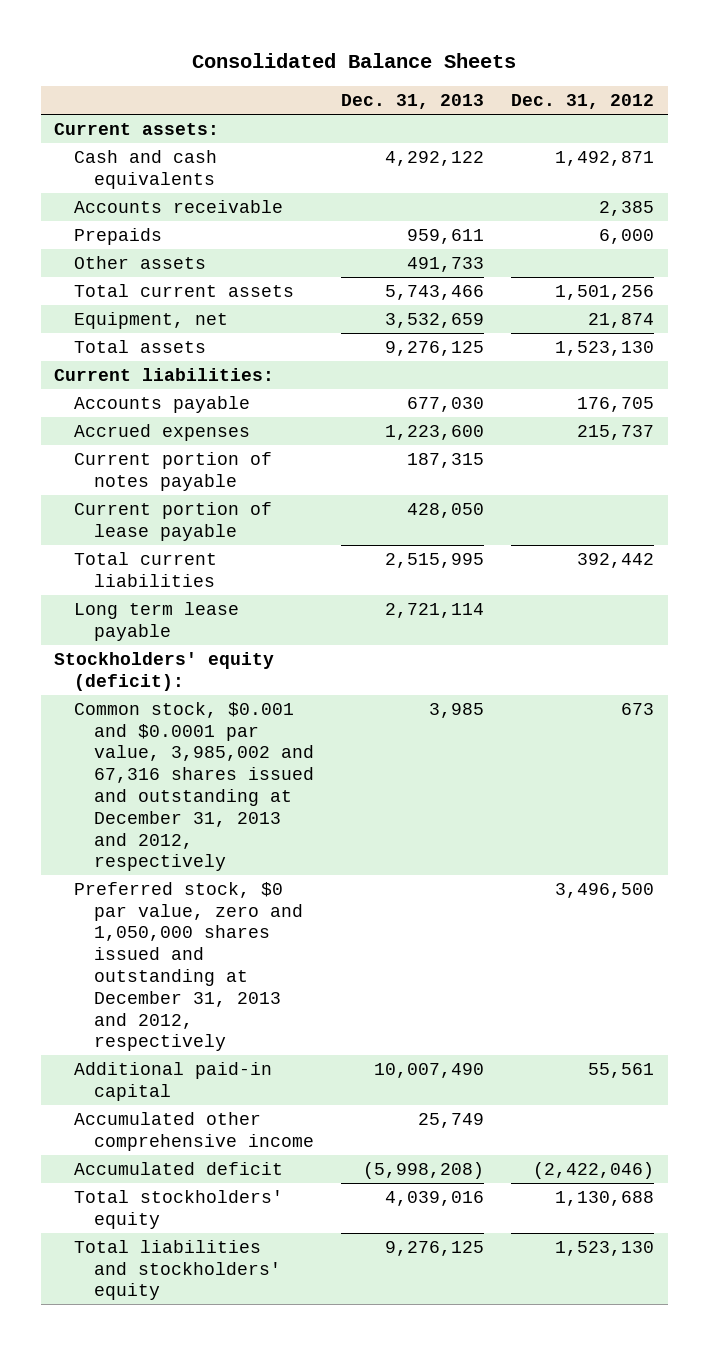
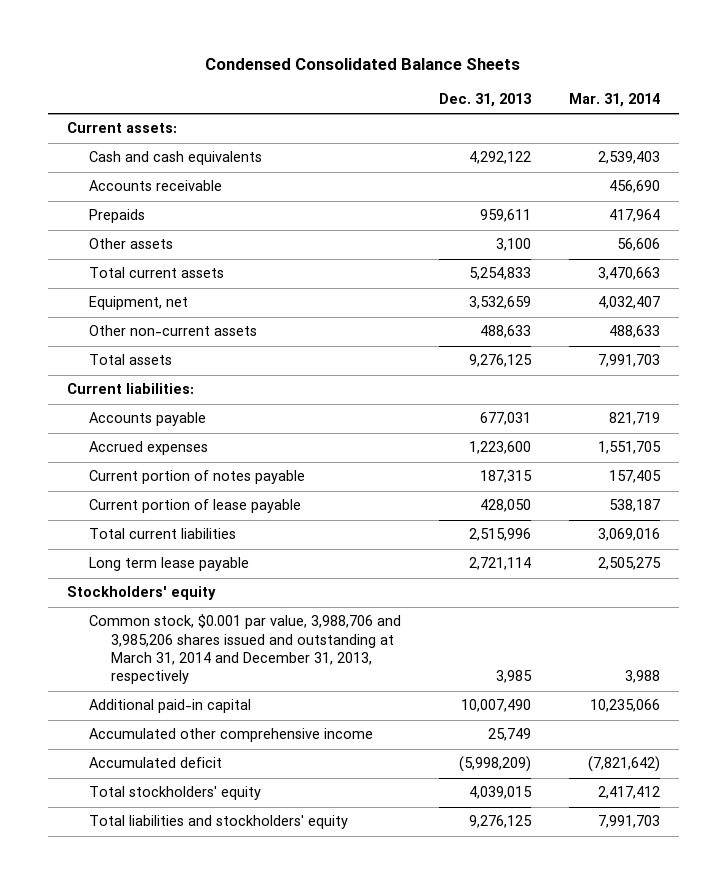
- Consolidated Balance Sheets
+ Condensed Consolidated Balance Sheets
- | Dec. 31, 2013 | Dec. 31, 2012
+ | Dec. 31, 2013 | Mar. 31, 2014
- Other assets | 491,733 |
- Total current assets | 5,743,466 | 1,501,256
+ Other assets | 3,100 | 56,606
+ Total current assets | 5,254,833 | 3,470,663
+ Other non-current assets | 488,633 | 488,633
- Accounts payable | 677,030 | 176,705
+ Accounts payable | 677,031 | 821,719
- Total current liabilities | 2,515,995 | 392,442
+ Total current liabilities | 2,515,996 | 3,069,016
- Stockholders' equity (deficit):
- Common stock, $0.001 and $0.0001 par value, 3,985,002 and 67,316 shares issued and outstanding at December 31, 2013 and 2012, respectively | 3,985 | 673
- Preferred stock, $0 par value, zero and 1,050,000 shares issued and outstanding at December 31, 2013 and 2012, respectively | | 3,496,500
+ Stockholders' equity
+ Common stock, $0.001 par value, 3,988,706 and 3,985,206 shares issued and outstanding at March 31, 2014 and December 31, 2013, respectively | 3,985 | 3,988
- Accumulated deficit | (5,998,208) | (2,422,046)
- Total stockholders' equity | 4,039,016 | 1,130,688
+ Accumulated deficit | (5,998,209) | (7,821,642)
+ Total stockholders' equity | 4,039,015 | 2,417,412

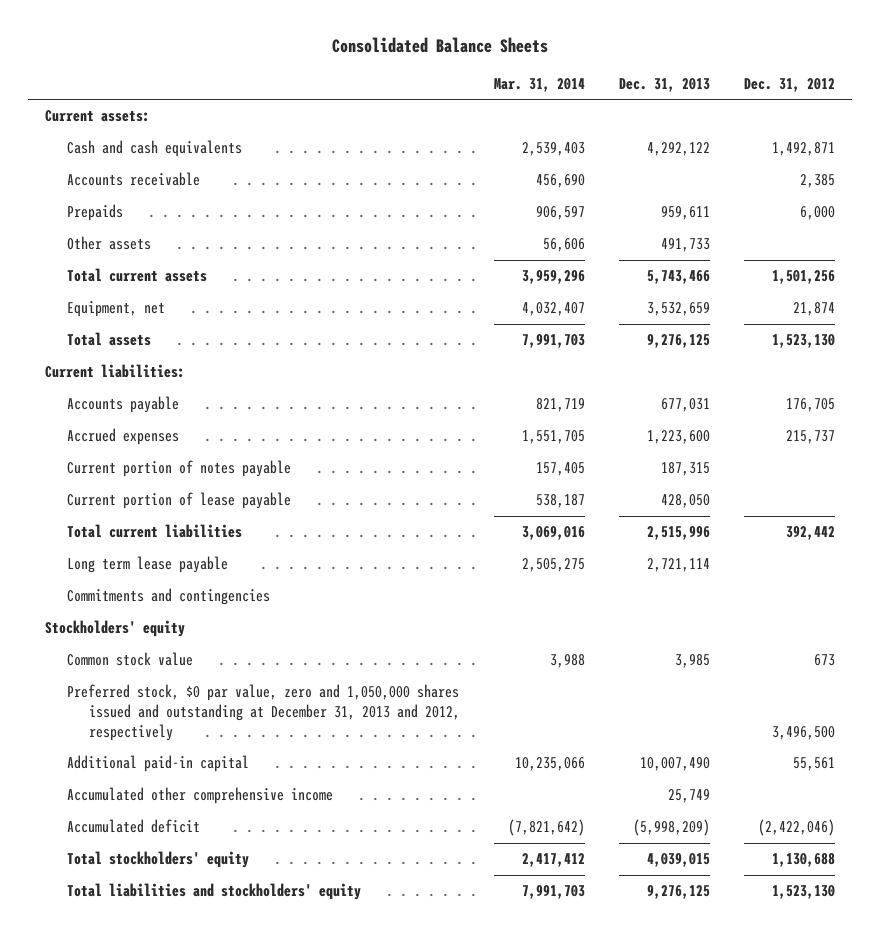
- Condensed Consolidated Balance Sheets
+ Consolidated Balance Sheets
- | Dec. 31, 2013 | Mar. 31, 2014
+ | Mar. 31, 2014 | Dec. 31, 2013 | Dec. 31, 2012
- Prepaids | 959,611 | 417,964
- Other assets | 3,100 | 56,606
- Total current assets | 5,254,833 | 3,470,663
+ Prepaids | 906,597 | 959,611 | 6,000
+ Other assets | 56,606 | 491,733 |
+ Total current assets | 3,959,296 | 5,743,466 | 1,501,256
- Other non-current assets | 488,633 | 488,633
+ Commitments and contingencies
- Common stock, $0.001 par value, 3,988,706 and 3,985,206 shares issued and outstanding at March 31, 2014 and December 31, 2013, respectively | 3,985 | 3,988
+ Common stock value | 3,988 | 3,985 | 673
+ Preferred stock, $0 par value, zero and 1,050,000 shares issued and outstanding at December 31, 2013 and 2012, respectively | | | 3,496,500

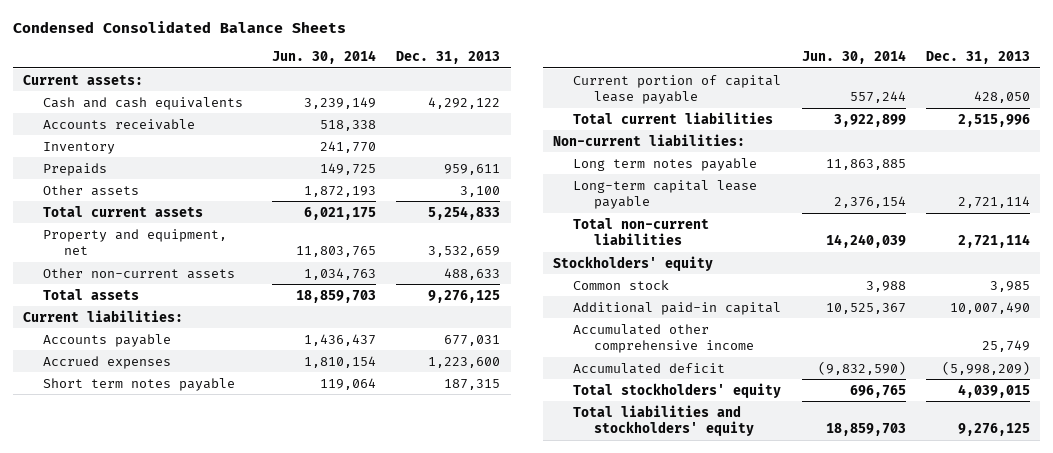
- Consolidated Balance Sheets
+ Condensed Consolidated Balance Sheets
- | Mar. 31, 2014 | Dec. 31, 2013 | Dec. 31, 2012
+ | Jun. 30, 2014 | Dec. 31, 2013
+ Inventory | 241,770 |
- Other assets | 56,606 | 491,733 |
- Total current assets | 3,959,296 | 5,743,466 | 1,501,256
- Equipment, net | 4,032,407 | 3,532,659 | 21,874
+ Other assets | 1,872,193 | 3,100
+ Total current assets | 6,021,175 | 5,254,833
+ Property and equipment, net | 11,803,765 | 3,532,659
+ Other non-current assets | 1,034,763 | 488,633
- Current portion of notes payable | 157,405 | 187,315 |
- Current portion of lease payable | 538,187 | 428,050 |
+ Short term notes payable | 119,064 | 187,315
+ Current portion of capital lease payable | 557,244 | 428,050
- Long term lease payable | 2,505,275 | 2,721,114 |
- Commitments and contingencies
+ Non-current liabilities:
+ Long term notes payable | 11,863,885 |
+ Long-term capital lease payable | 2,376,154 | 2,721,114
+ Total non-current liabilities | 14,240,039 | 2,721,114
- Common stock value | 3,988 | 3,985 | 673
- Preferred stock, $0 par value, zero and 1,050,000 shares issued and outstanding at December 31, 2013 and 2012, respectively | | | 3,496,500
+ Common stock | 3,988 | 3,985

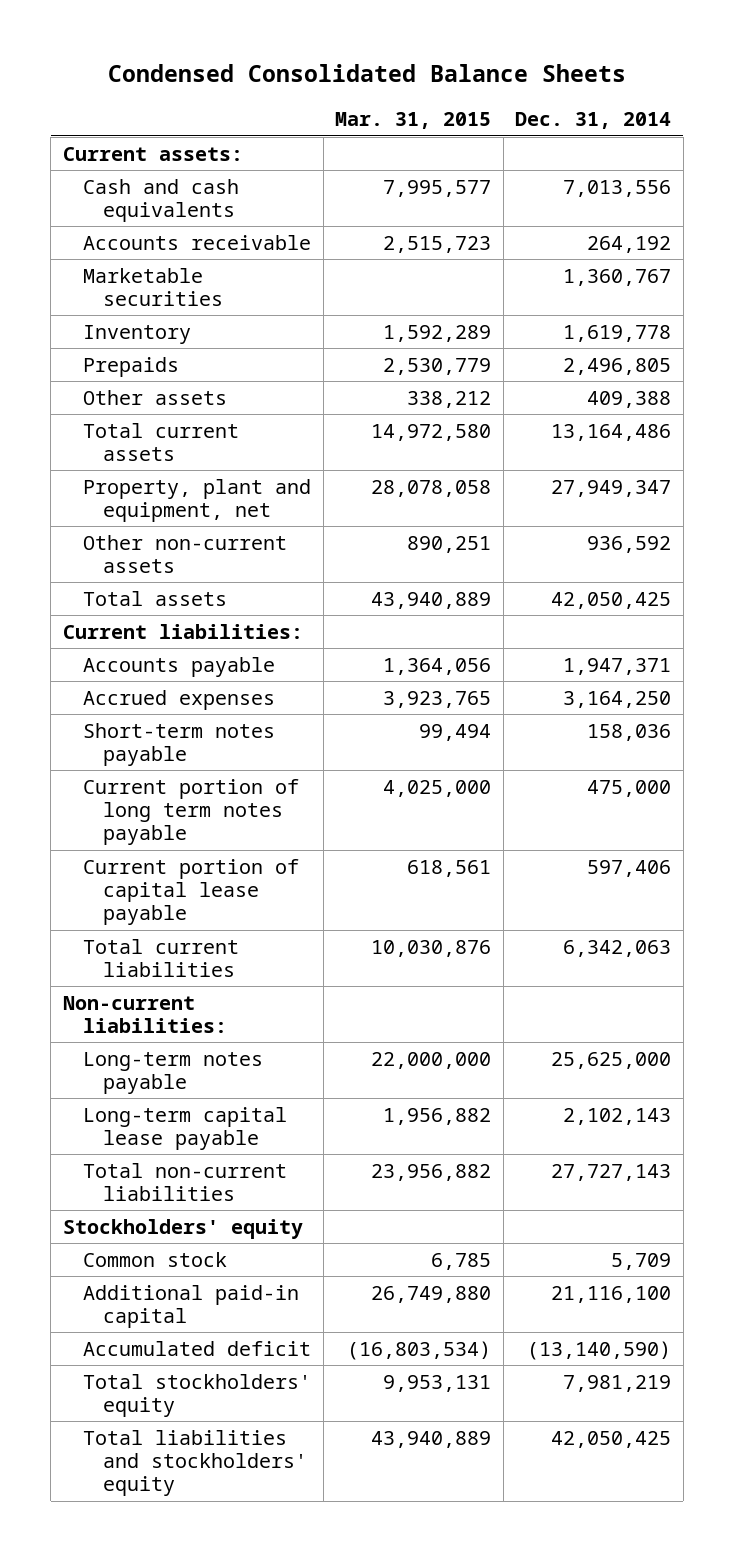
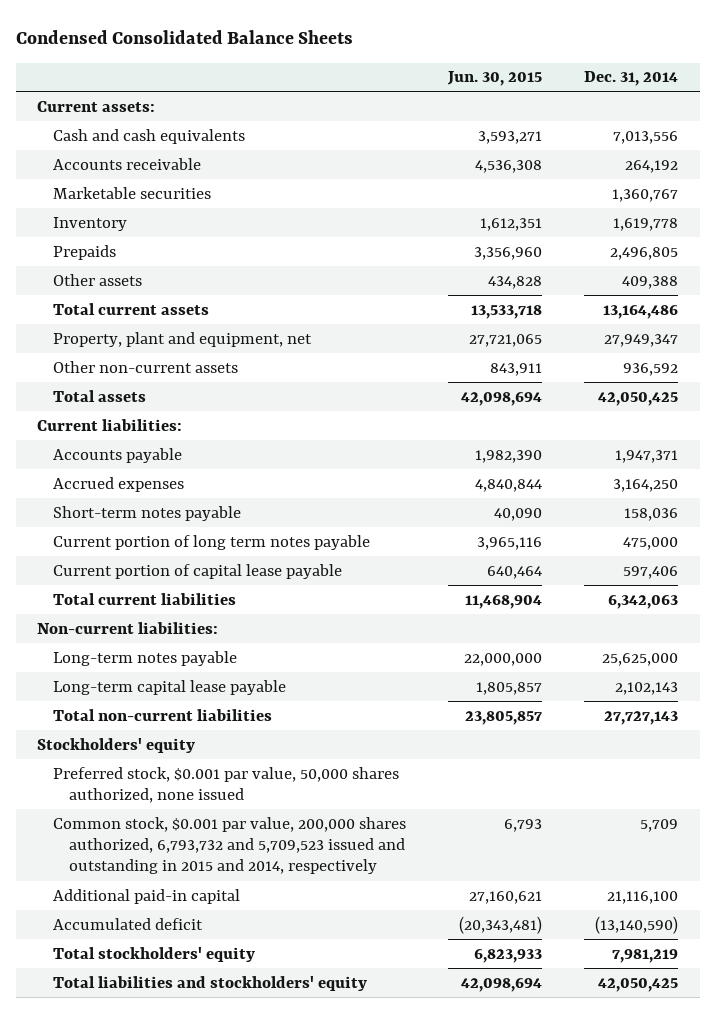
- | Mar. 31, 2015 | Dec. 31, 2014
+ | Jun. 30, 2015 | Dec. 31, 2014
- Common stock | 6,785 | 5,709
+ Preferred stock, $0.001 par value, 50,000 shares authorized, none issued
+ Common stock, $0.001 par value, 200,000 shares authorized, 6,793,732 and 5,709,523 issued and outstanding in 2015 and 2014, respectively | 6,793 | 5,709

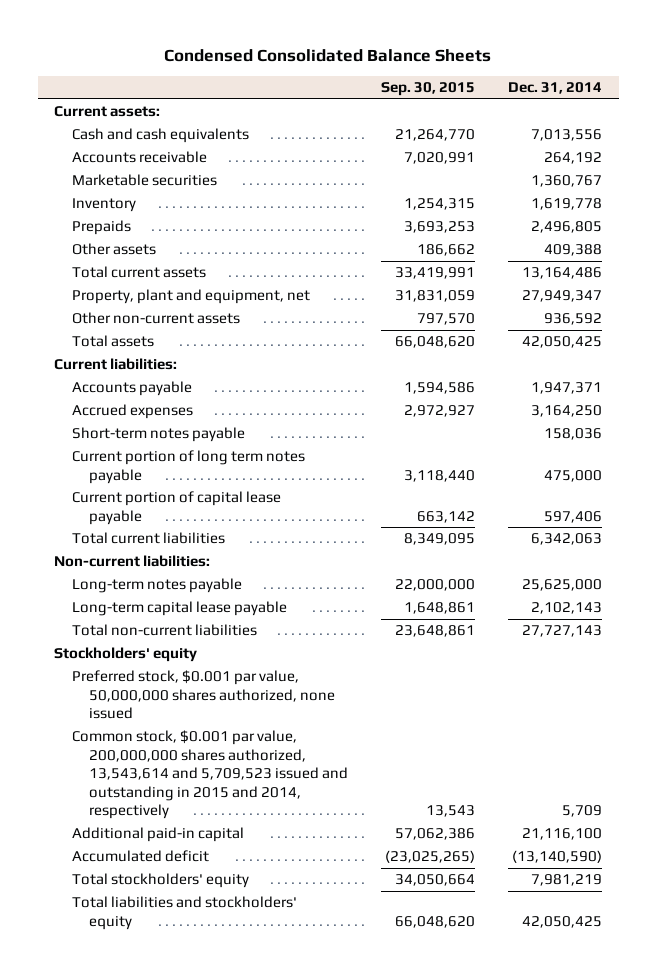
- | Jun. 30, 2015 | Dec. 31, 2014
+ | Sep. 30, 2015 | Dec. 31, 2014
- Preferred stock, $0.001 par value, 50,000 shares authorized, none issued
- Common stock, $0.001 par value, 200,000 shares authorized, 6,793,732 and 5,709,523 issued and outstanding in 2015 and 2014, respectively | 6,793 | 5,709
+ Preferred stock, $0.001 par value, 50,000,000 shares authorized, none issued
+ Common stock, $0.001 par value, 200,000,000 shares authorized, 13,543,614 and 5,709,523 issued and outstanding in 2015 and 2014, respectively | 13,543 | 5,709

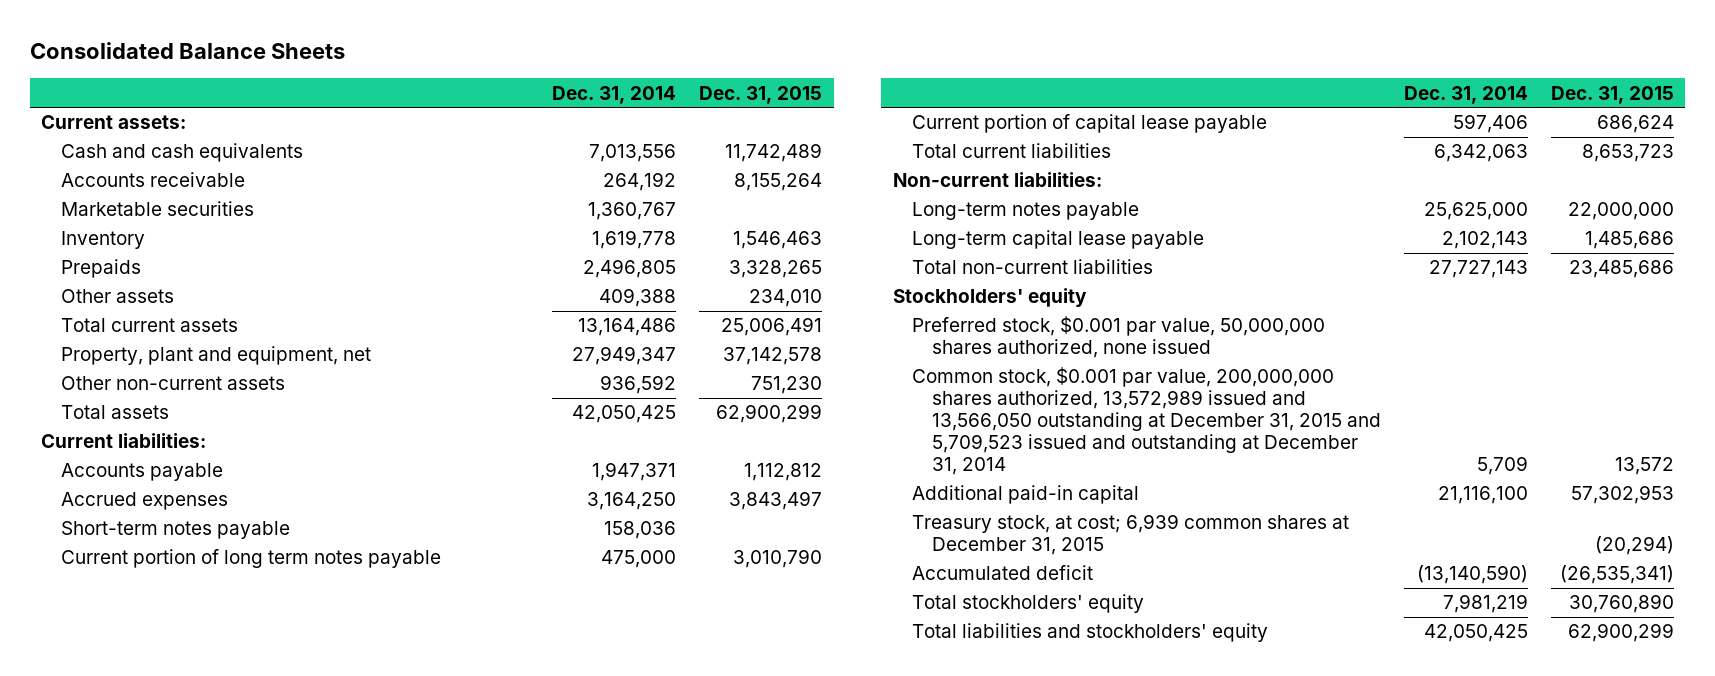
- Condensed Consolidated Balance Sheets
+ Consolidated Balance Sheets
- | Sep. 30, 2015 | Dec. 31, 2014
+ | Dec. 31, 2014 | Dec. 31, 2015
- Common stock, $0.001 par value, 200,000,000 shares authorized, 13,543,614 and 5,709,523 issued and outstanding in 2015 and 2014, respectively | 13,543 | 5,709
+ Common stock, $0.001 par value, 200,000,000 shares authorized, 13,572,989 issued and 13,566,050 outstanding at December 31, 2015 and 5,709,523 issued and outstanding at December 31, 2014 | 5,709 | 13,572
+ Treasury stock, at cost; 6,939 common shares at December 31, 2015 | | (20,294)

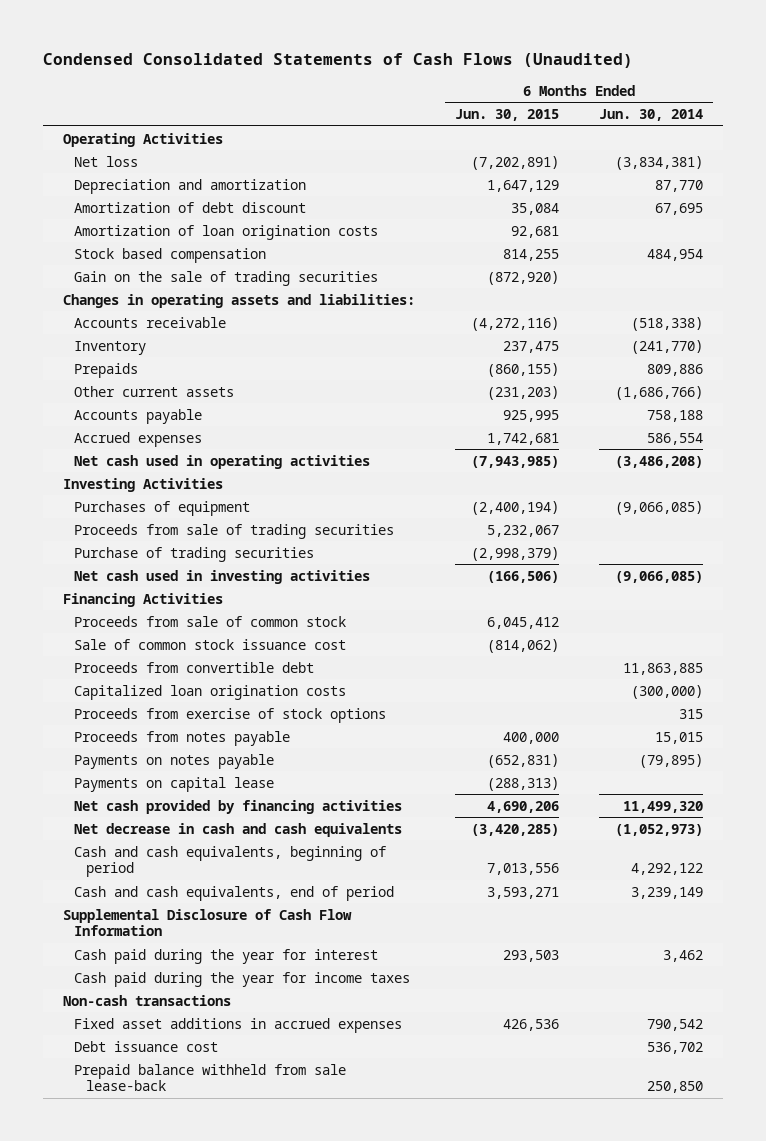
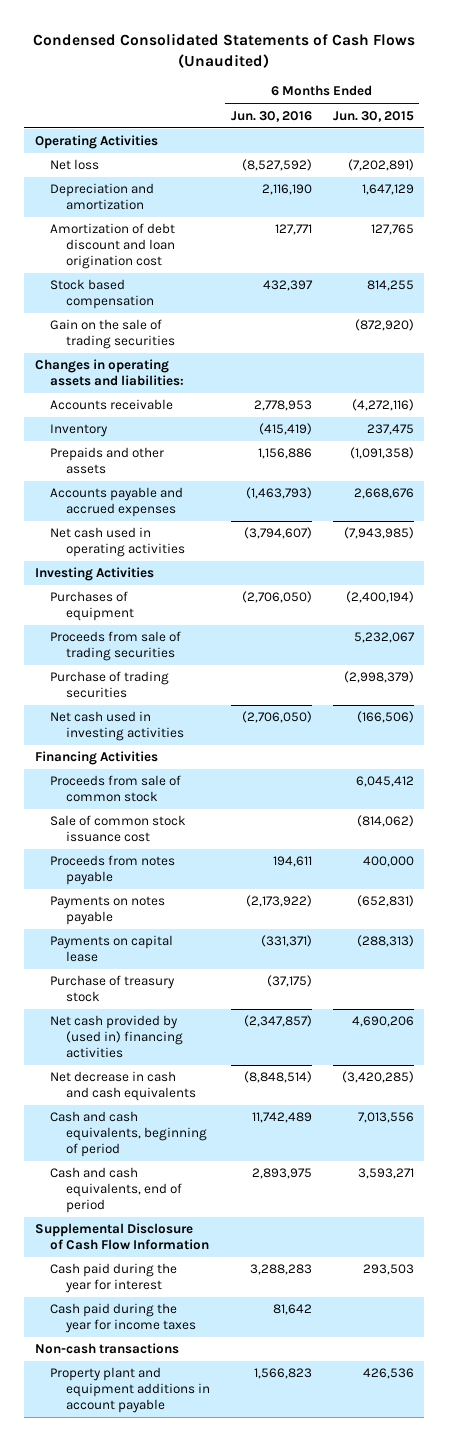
- | 6 Months Ended Jun. 30, 2015 | 6 Months Ended Jun. 30, 2014
+ | 6 Months Ended Jun. 30, 2016 | 6 Months Ended Jun. 30, 2015
- Amortization of debt discount | 35,084 | 67,695
- Amortization of loan origination costs | 92,681 |
+ Amortization of debt discount and loan origination cost | 127,771 | 127,765
- Prepaids | (860,155) | 809,886
- Other current assets | (231,203) | (1,686,766)
- Accounts payable | 925,995 | 758,188
- Accrued expenses | 1,742,681 | 586,554
+ Prepaids and other assets | 1,156,886 | (1,091,358)
+ Accounts payable and accrued expenses | (1,463,793) | 2,668,676
- Proceeds from convertible debt | | 11,863,885
- Capitalized loan origination costs | | (300,000)
- Proceeds from exercise of stock options | | 315
- Net cash provided by financing activities | 4,690,206 | 11,499,320
+ Purchase of treasury stock | (37,175) |
+ Net cash provided by (used in) financing activities | (2,347,857) | 4,690,206
- Fixed asset additions in accrued expenses | 426,536 | 790,542
- Debt issuance cost | | 536,702
- Prepaid balance withheld from sale lease-back | | 250,850
+ Property plant and equipment additions in account payable | 1,566,823 | 426,536

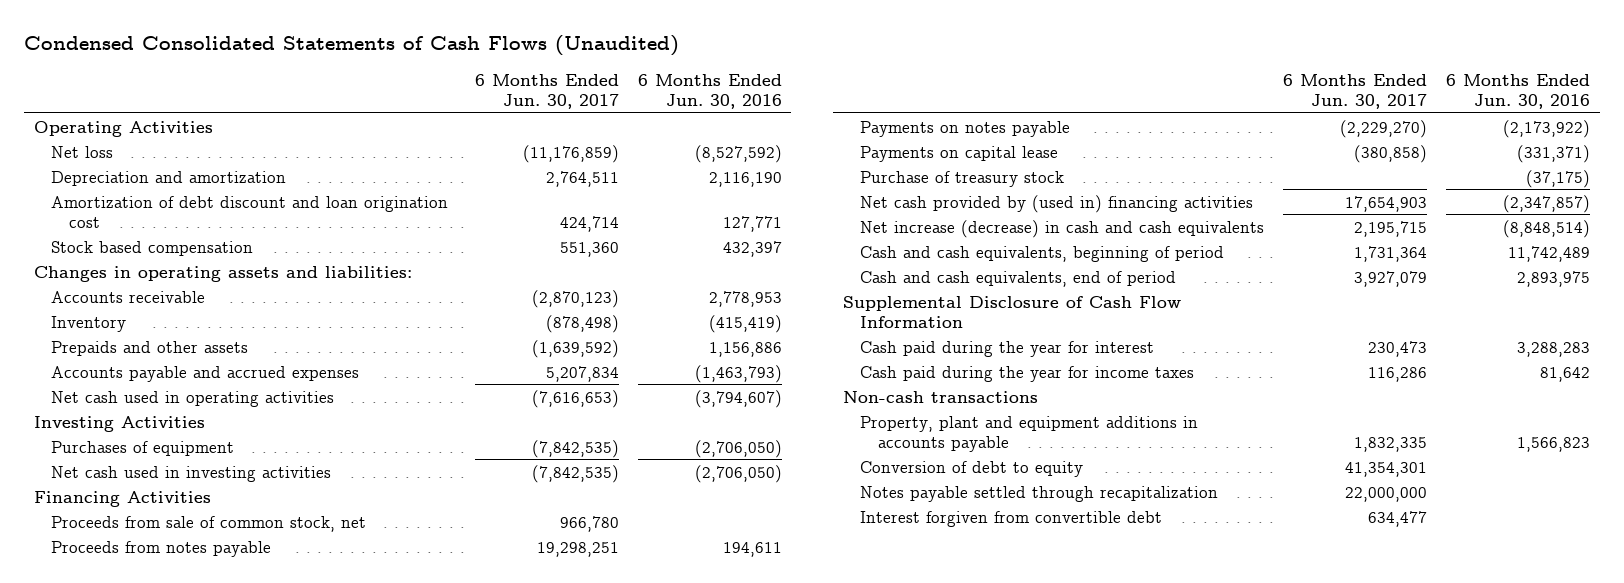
- | 6 Months Ended Jun. 30, 2016 | 6 Months Ended Jun. 30, 2015
+ | 6 Months Ended Jun. 30, 2017 | 6 Months Ended Jun. 30, 2016
- Gain on the sale of trading securities | | (872,920)
- Proceeds from sale of trading securities | | 5,232,067
- Purchase of trading securities | | (2,998,379)
- Proceeds from sale of common stock | | 6,045,412
- Sale of common stock issuance cost | | (814,062)
+ Proceeds from sale of common stock, net | 966,780 |
- Net decrease in cash and cash equivalents | (8,848,514) | (3,420,285)
+ Net increase (decrease) in cash and cash equivalents | 2,195,715 | (8,848,514)
- Property plant and equipment additions in account payable | 1,566,823 | 426,536
+ Property, plant and equipment additions in accounts payable | 1,832,335 | 1,566,823
+ Conversion of debt to equity | 41,354,301 |
+ Notes payable settled through recapitalization | 22,000,000 |
+ Interest forgiven from convertible debt | 634,477 |

